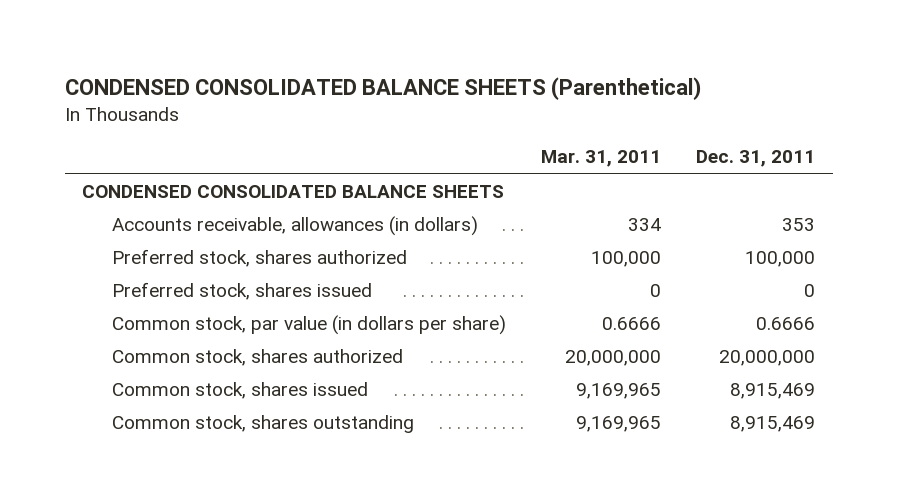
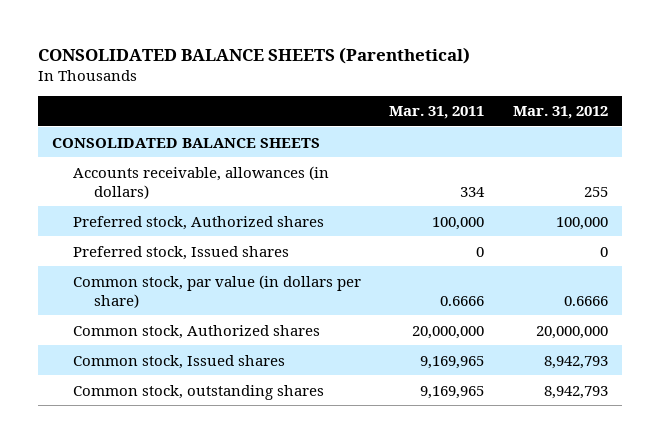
- CONDENSED CONSOLIDATED BALANCE SHEETS (Parenthetical)
+ CONSOLIDATED BALANCE SHEETS (Parenthetical)
- | Mar. 31, 2011 | Dec. 31, 2011
+ | Mar. 31, 2011 | Mar. 31, 2012
- CONDENSED CONSOLIDATED BALANCE SHEETS
+ CONSOLIDATED BALANCE SHEETS
- Preferred stock, shares authorized | 100,000 | 100,000
- Preferred stock, shares issued | 0 | 0
+ Preferred stock, Authorized shares | 100,000 | 100,000
+ Preferred stock, Issued shares | 0 | 0
- Common stock, shares authorized | 20,000,000 | 20,000,000
- Common stock, shares issued | 9,169,965 | 8,915,469
- Common stock, shares outstanding | 9,169,965 | 8,915,469
+ Common stock, Authorized shares | 20,000,000 | 20,000,000
+ Common stock, Issued shares | 9,169,965 | 8,942,793
+ Common stock, outstanding shares | 9,169,965 | 8,942,793

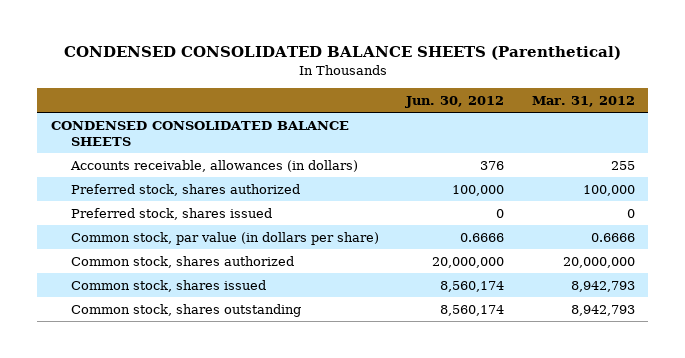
- CONSOLIDATED BALANCE SHEETS (Parenthetical)
+ CONDENSED CONSOLIDATED BALANCE SHEETS (Parenthetical)
- | Mar. 31, 2011 | Mar. 31, 2012
+ | Jun. 30, 2012 | Mar. 31, 2012
- CONSOLIDATED BALANCE SHEETS
+ CONDENSED CONSOLIDATED BALANCE SHEETS
- Preferred stock, Authorized shares | 100,000 | 100,000
- Preferred stock, Issued shares | 0 | 0
+ Preferred stock, shares authorized | 100,000 | 100,000
+ Preferred stock, shares issued | 0 | 0
- Common stock, Authorized shares | 20,000,000 | 20,000,000
- Common stock, Issued shares | 9,169,965 | 8,942,793
- Common stock, outstanding shares | 9,169,965 | 8,942,793
+ Common stock, shares authorized | 20,000,000 | 20,000,000
+ Common stock, shares issued | 8,560,174 | 8,942,793
+ Common stock, shares outstanding | 8,560,174 | 8,942,793

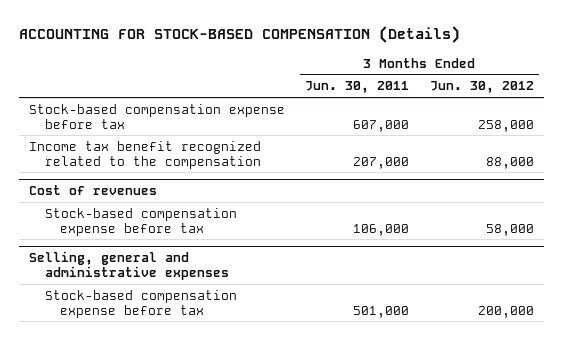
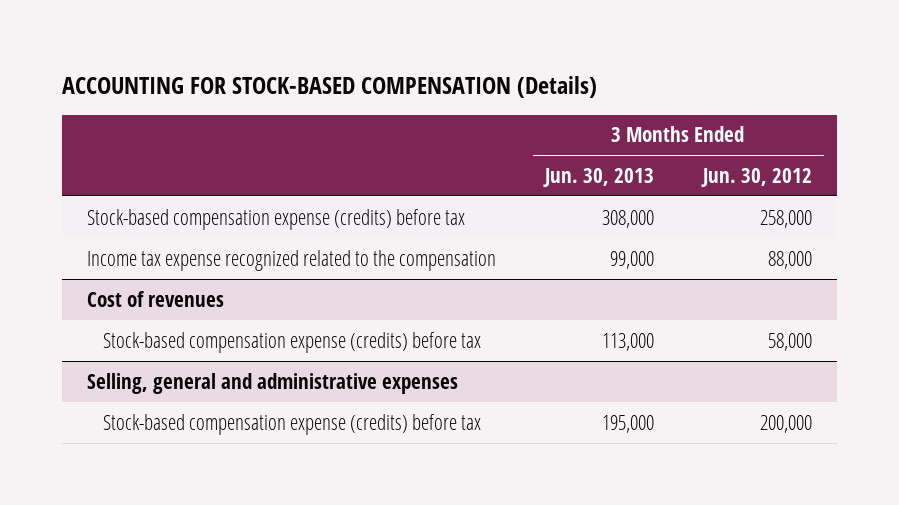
- | 3 Months Ended Jun. 30, 2011 | 3 Months Ended Jun. 30, 2012
+ | 3 Months Ended Jun. 30, 2013 | 3 Months Ended Jun. 30, 2012
- Stock-based compensation expense before tax | 607,000 | 258,000
- Income tax benefit recognized related to the compensation | 207,000 | 88,000
+ Stock-based compensation expense (credits) before tax | 308,000 | 258,000
+ Income tax expense recognized related to the compensation | 99,000 | 88,000
@ Cost of revenues
- Stock-based compensation expense before tax | 106,000 | 58,000
+ Stock-based compensation expense (credits) before tax | 113,000 | 58,000
@ Selling, general and administrative expenses
- Stock-based compensation expense before tax | 501,000 | 200,000
+ Stock-based compensation expense (credits) before tax | 195,000 | 200,000

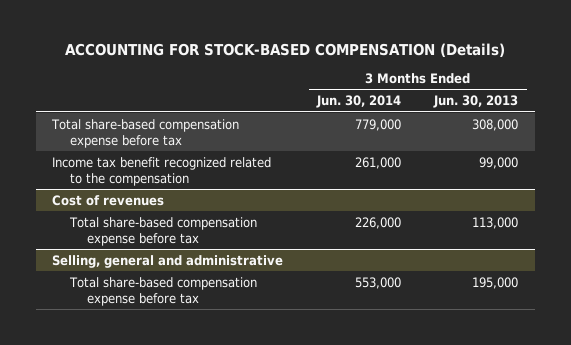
- | 3 Months Ended Jun. 30, 2013 | 3 Months Ended Jun. 30, 2012
+ | 3 Months Ended Jun. 30, 2014 | 3 Months Ended Jun. 30, 2013
- Stock-based compensation expense (credits) before tax | 308,000 | 258,000
- Income tax expense recognized related to the compensation | 99,000 | 88,000
+ Total share-based compensation expense before tax | 779,000 | 308,000
+ Income tax benefit recognized related to the compensation | 261,000 | 99,000
@ Cost of revenues
- Stock-based compensation expense (credits) before tax | 113,000 | 58,000
- Selling, general and administrative expenses
- Stock-based compensation expense (credits) before tax | 195,000 | 200,000
@ Cost of revenues
+ Total share-based compensation expense before tax | 226,000 | 113,000
+ Selling, general and administrative
+ Total share-based compensation expense before tax | 553,000 | 195,000

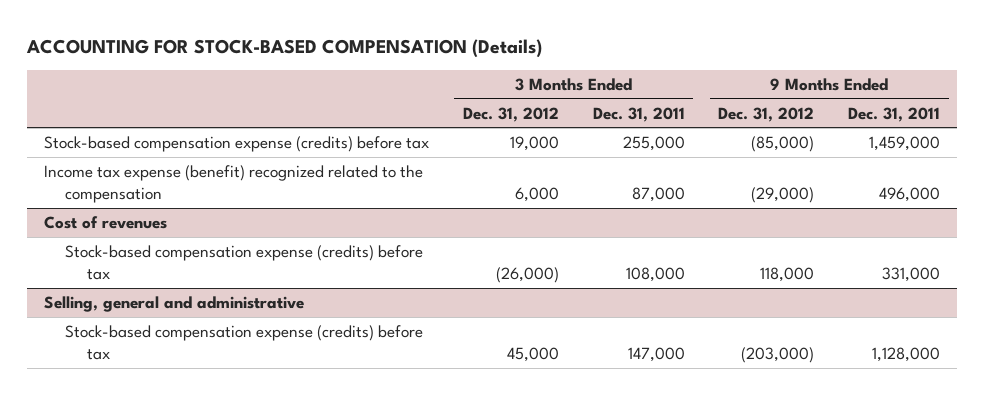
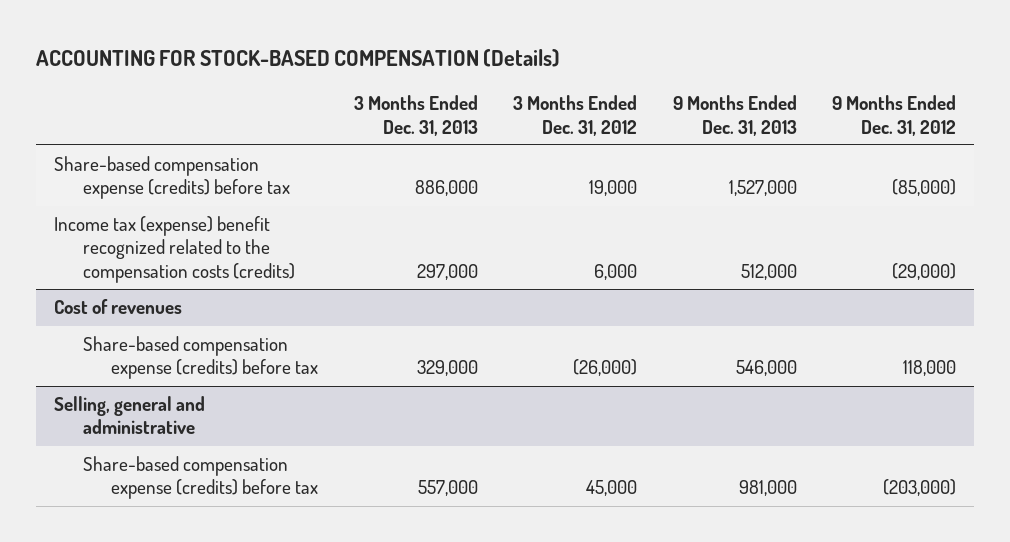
- | 3 Months Ended Dec. 31, 2012 | 3 Months Ended Dec. 31, 2011 | 9 Months Ended Dec. 31, 2012 | 9 Months Ended Dec. 31, 2011
+ | 3 Months Ended Dec. 31, 2013 | 3 Months Ended Dec. 31, 2012 | 9 Months Ended Dec. 31, 2013 | 9 Months Ended Dec. 31, 2012
- Stock-based compensation expense (credits) before tax | 19,000 | 255,000 | (85,000) | 1,459,000
- Income tax expense (benefit) recognized related to the compensation | 6,000 | 87,000 | (29,000) | 496,000
+ Share-based compensation expense (credits) before tax | 886,000 | 19,000 | 1,527,000 | (85,000)
+ Income tax (expense) benefit recognized related to the compensation costs (credits) | 297,000 | 6,000 | 512,000 | (29,000)
@ Cost of revenues
- Stock-based compensation expense (credits) before tax | (26,000) | 108,000 | 118,000 | 331,000
+ Share-based compensation expense (credits) before tax | 329,000 | (26,000) | 546,000 | 118,000
@ Selling, general and administrative
- Stock-based compensation expense (credits) before tax | 45,000 | 147,000 | (203,000) | 1,128,000
+ Share-based compensation expense (credits) before tax | 557,000 | 45,000 | 981,000 | (203,000)

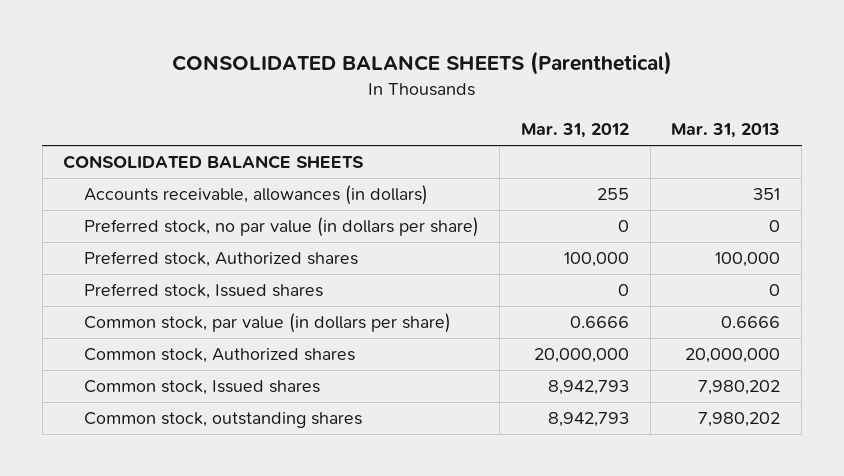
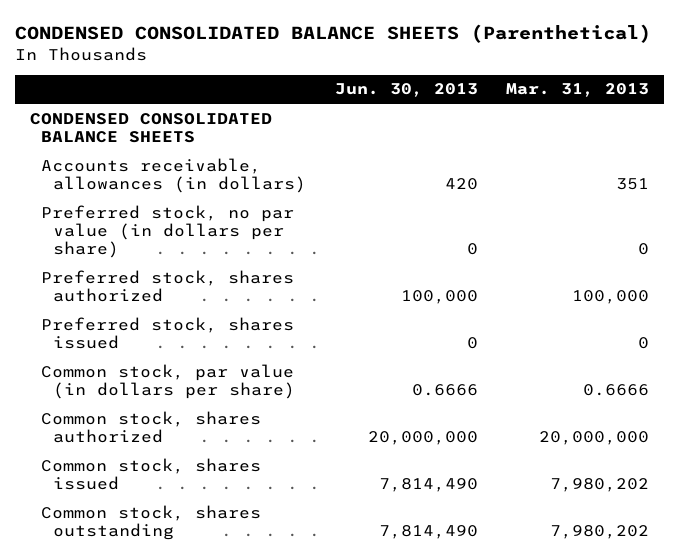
- CONSOLIDATED BALANCE SHEETS (Parenthetical)
+ CONDENSED CONSOLIDATED BALANCE SHEETS (Parenthetical)
- | Mar. 31, 2012 | Mar. 31, 2013
+ | Jun. 30, 2013 | Mar. 31, 2013
- CONSOLIDATED BALANCE SHEETS
+ CONDENSED CONSOLIDATED BALANCE SHEETS
- Preferred stock, Authorized shares | 100,000 | 100,000
- Preferred stock, Issued shares | 0 | 0
+ Preferred stock, shares authorized | 100,000 | 100,000
+ Preferred stock, shares issued | 0 | 0
- Common stock, Authorized shares | 20,000,000 | 20,000,000
- Common stock, Issued shares | 8,942,793 | 7,980,202
- Common stock, outstanding shares | 8,942,793 | 7,980,202
+ Common stock, shares authorized | 20,000,000 | 20,000,000
+ Common stock, shares issued | 7,814,490 | 7,980,202
+ Common stock, shares outstanding | 7,814,490 | 7,980,202

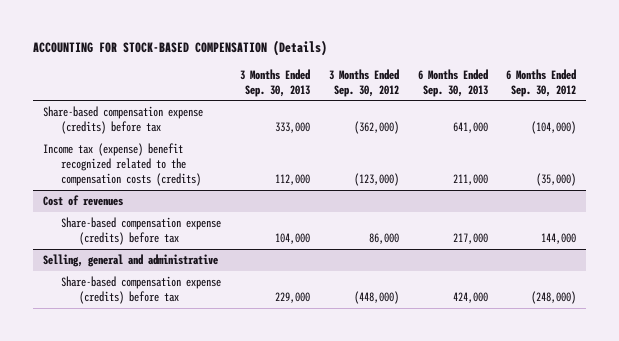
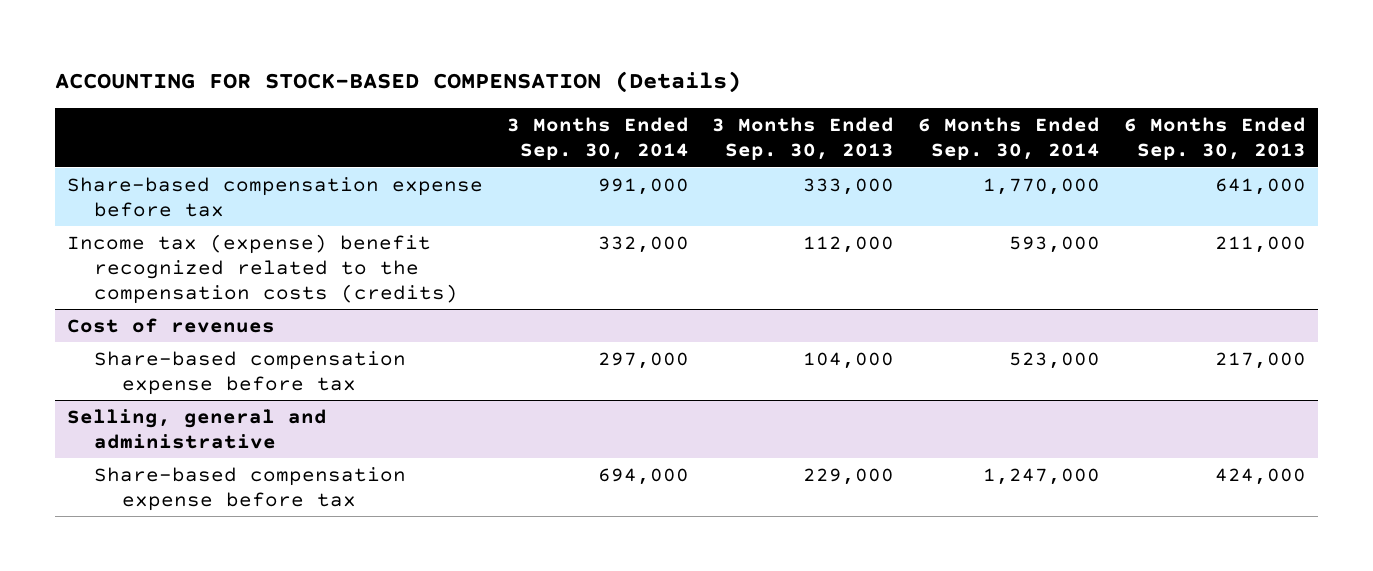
- | 3 Months Ended Sep. 30, 2013 | 3 Months Ended Sep. 30, 2012 | 6 Months Ended Sep. 30, 2013 | 6 Months Ended Sep. 30, 2012
+ | 3 Months Ended Sep. 30, 2014 | 3 Months Ended Sep. 30, 2013 | 6 Months Ended Sep. 30, 2014 | 6 Months Ended Sep. 30, 2013
- Share-based compensation expense (credits) before tax | 333,000 | (362,000) | 641,000 | (104,000)
+ Share-based compensation expense before tax | 991,000 | 333,000 | 1,770,000 | 641,000
@ Cost of revenues
- Share-based compensation expense (credits) before tax | 104,000 | 86,000 | 217,000 | 144,000
+ Share-based compensation expense before tax | 297,000 | 104,000 | 523,000 | 217,000
@ Selling, general and administrative
- Share-based compensation expense (credits) before tax | 229,000 | (448,000) | 424,000 | (248,000)
+ Share-based compensation expense before tax | 694,000 | 229,000 | 1,247,000 | 424,000

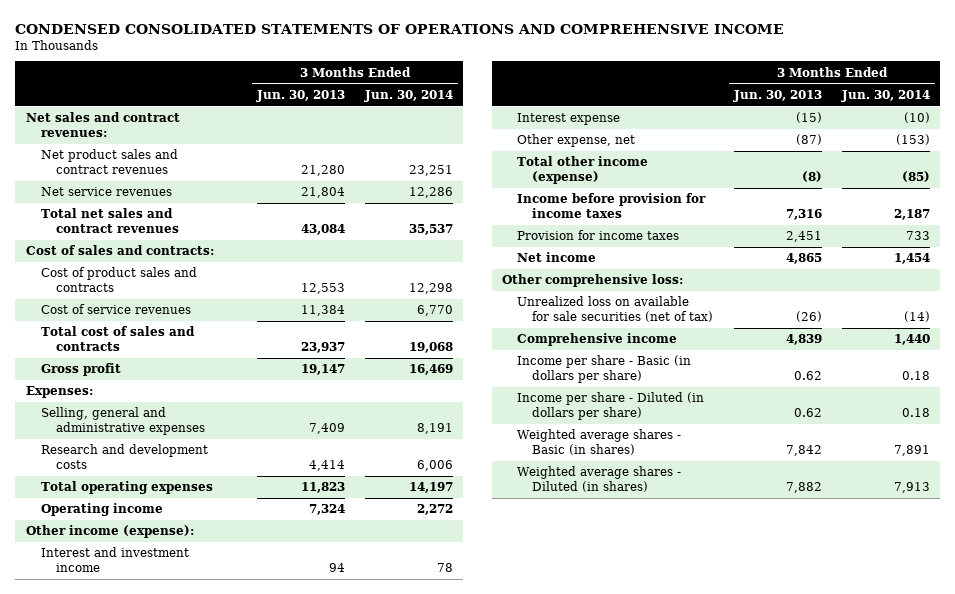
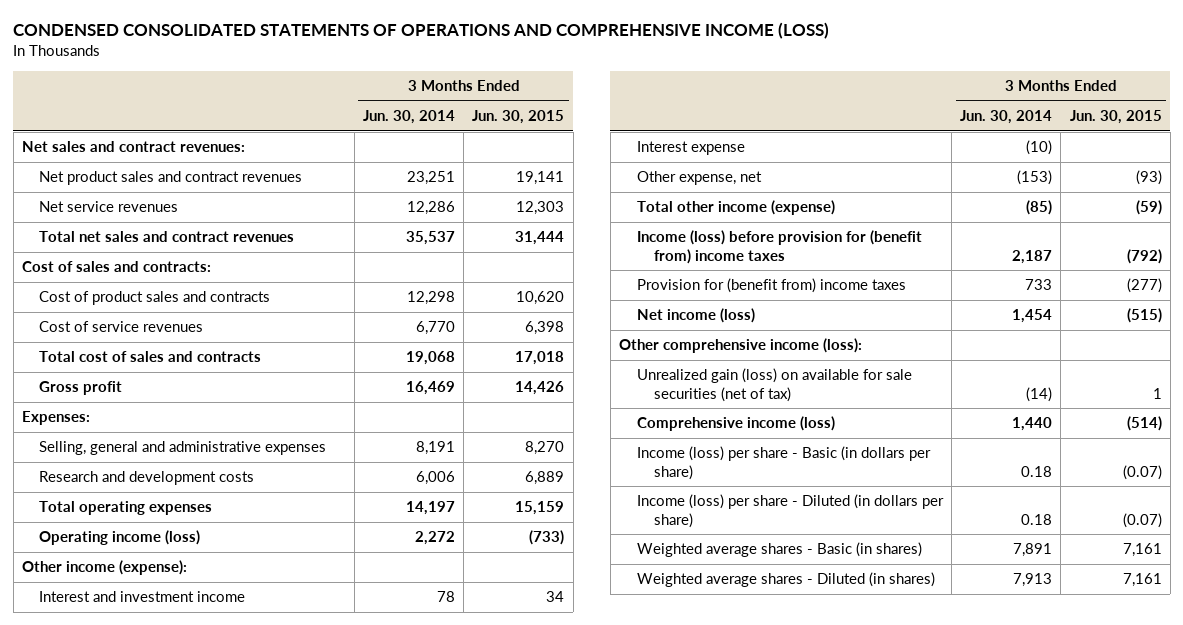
- CONDENSED CONSOLIDATED STATEMENTS OF OPERATIONS AND COMPREHENSIVE INCOME
+ CONDENSED CONSOLIDATED STATEMENTS OF OPERATIONS AND COMPREHENSIVE INCOME (LOSS)
- | 3 Months Ended Jun. 30, 2013 | 3 Months Ended Jun. 30, 2014
+ | 3 Months Ended Jun. 30, 2014 | 3 Months Ended Jun. 30, 2015
- Operating income | 7,324 | 2,272
+ Operating income (loss) | 2,272 | (733)
- Income before provision for income taxes | 7,316 | 2,187
- Provision for income taxes | 2,451 | 733
- Net income | 4,865 | 1,454
- Other comprehensive loss:
- Unrealized loss on available for sale securities (net of tax) | (26) | (14)
- Comprehensive income | 4,839 | 1,440
- Income per share - Basic (in dollars per share) | 0.62 | 0.18
- Income per share - Diluted (in dollars per share) | 0.62 | 0.18
+ Income (loss) before provision for (benefit from) income taxes | 2,187 | (792)
+ Provision for (benefit from) income taxes | 733 | (277)
+ Net income (loss) | 1,454 | (515)
+ Other comprehensive income (loss):
+ Unrealized gain (loss) on available for sale securities (net of tax) | (14) | 1
+ Comprehensive income (loss) | 1,440 | (514)
+ Income (loss) per share - Basic (in dollars per share) | 0.18 | (0.07)
+ Income (loss) per share - Diluted (in dollars per share) | 0.18 | (0.07)

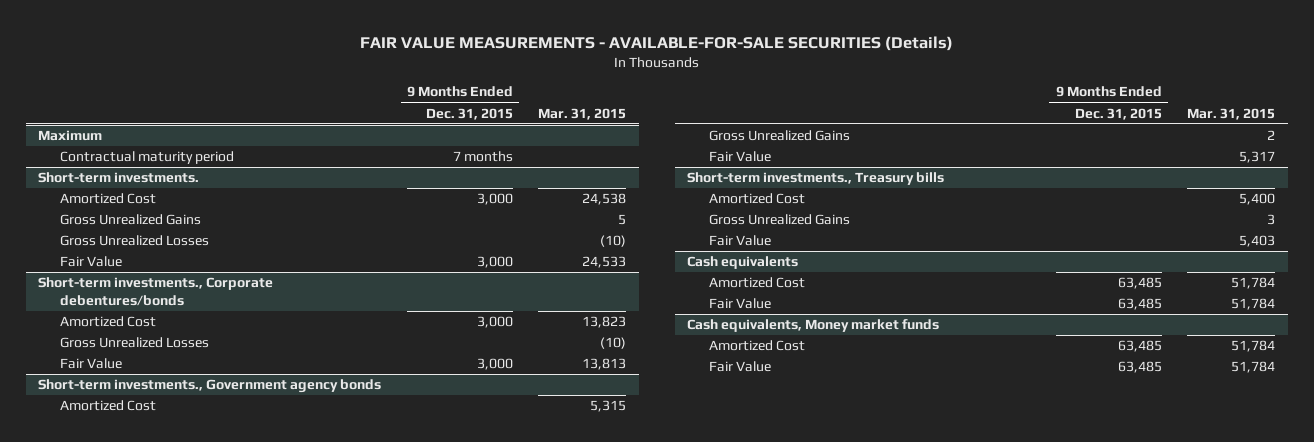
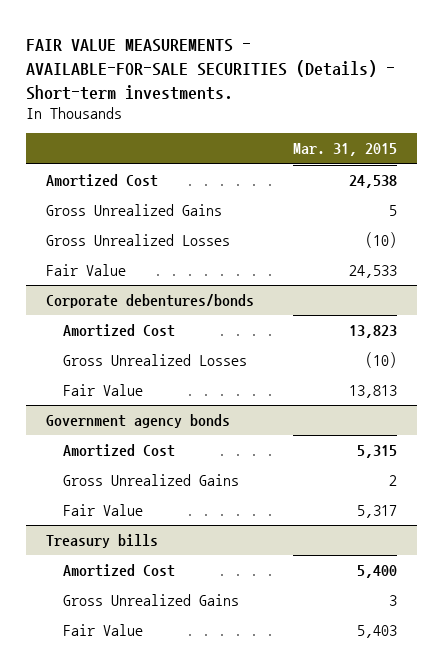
- FAIR VALUE MEASUREMENTS - AVAILABLE-FOR-SALE SECURITIES (Details)
+ FAIR VALUE MEASUREMENTS - AVAILABLE-FOR-SALE SECURITIES (Details) - Short-term investments.
- | 9 Months Ended Dec. 31, 2015 | Mar. 31, 2015
+ | Mar. 31, 2015
- Maximum
- Contractual maturity period | 7 months |
- Short-term investments.
- Short-term investments., Corporate debentures/bonds
+ Corporate debentures/bonds
- Short-term investments., Government agency bonds
+ Government agency bonds
- Short-term investments., Treasury bills
+ Treasury bills
- Cash equivalents
- Amortized Cost | 63,485 | 51,784
- Fair Value | 63,485 | 51,784
- Cash equivalents, Money market funds
- Amortized Cost | 63,485 | 51,784
- Fair Value | 63,485 | 51,784

